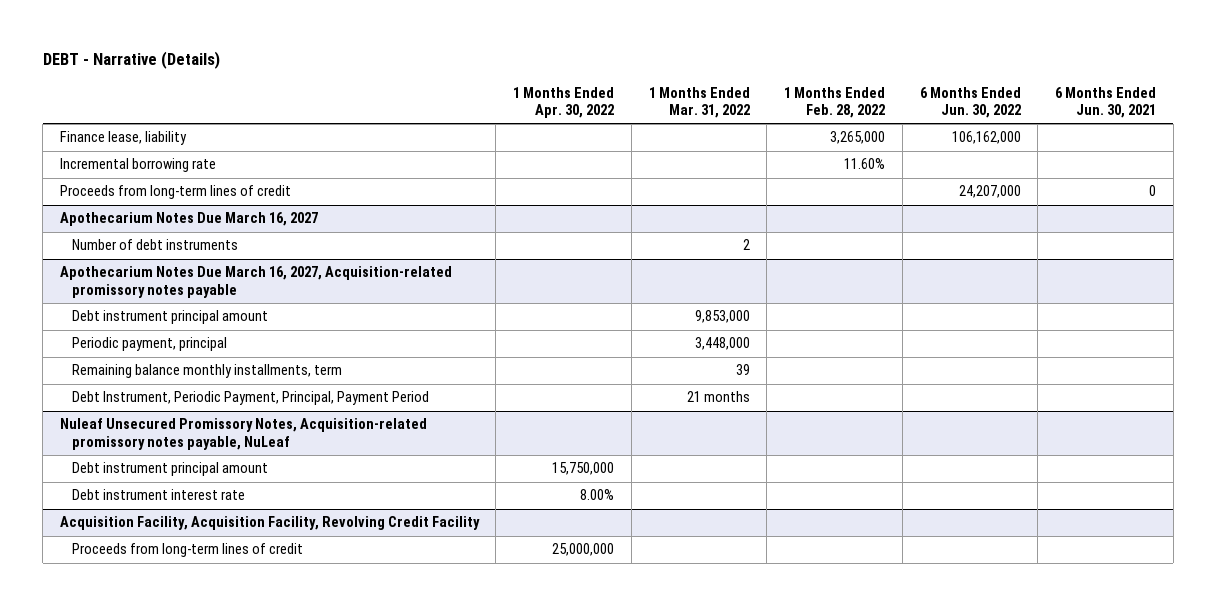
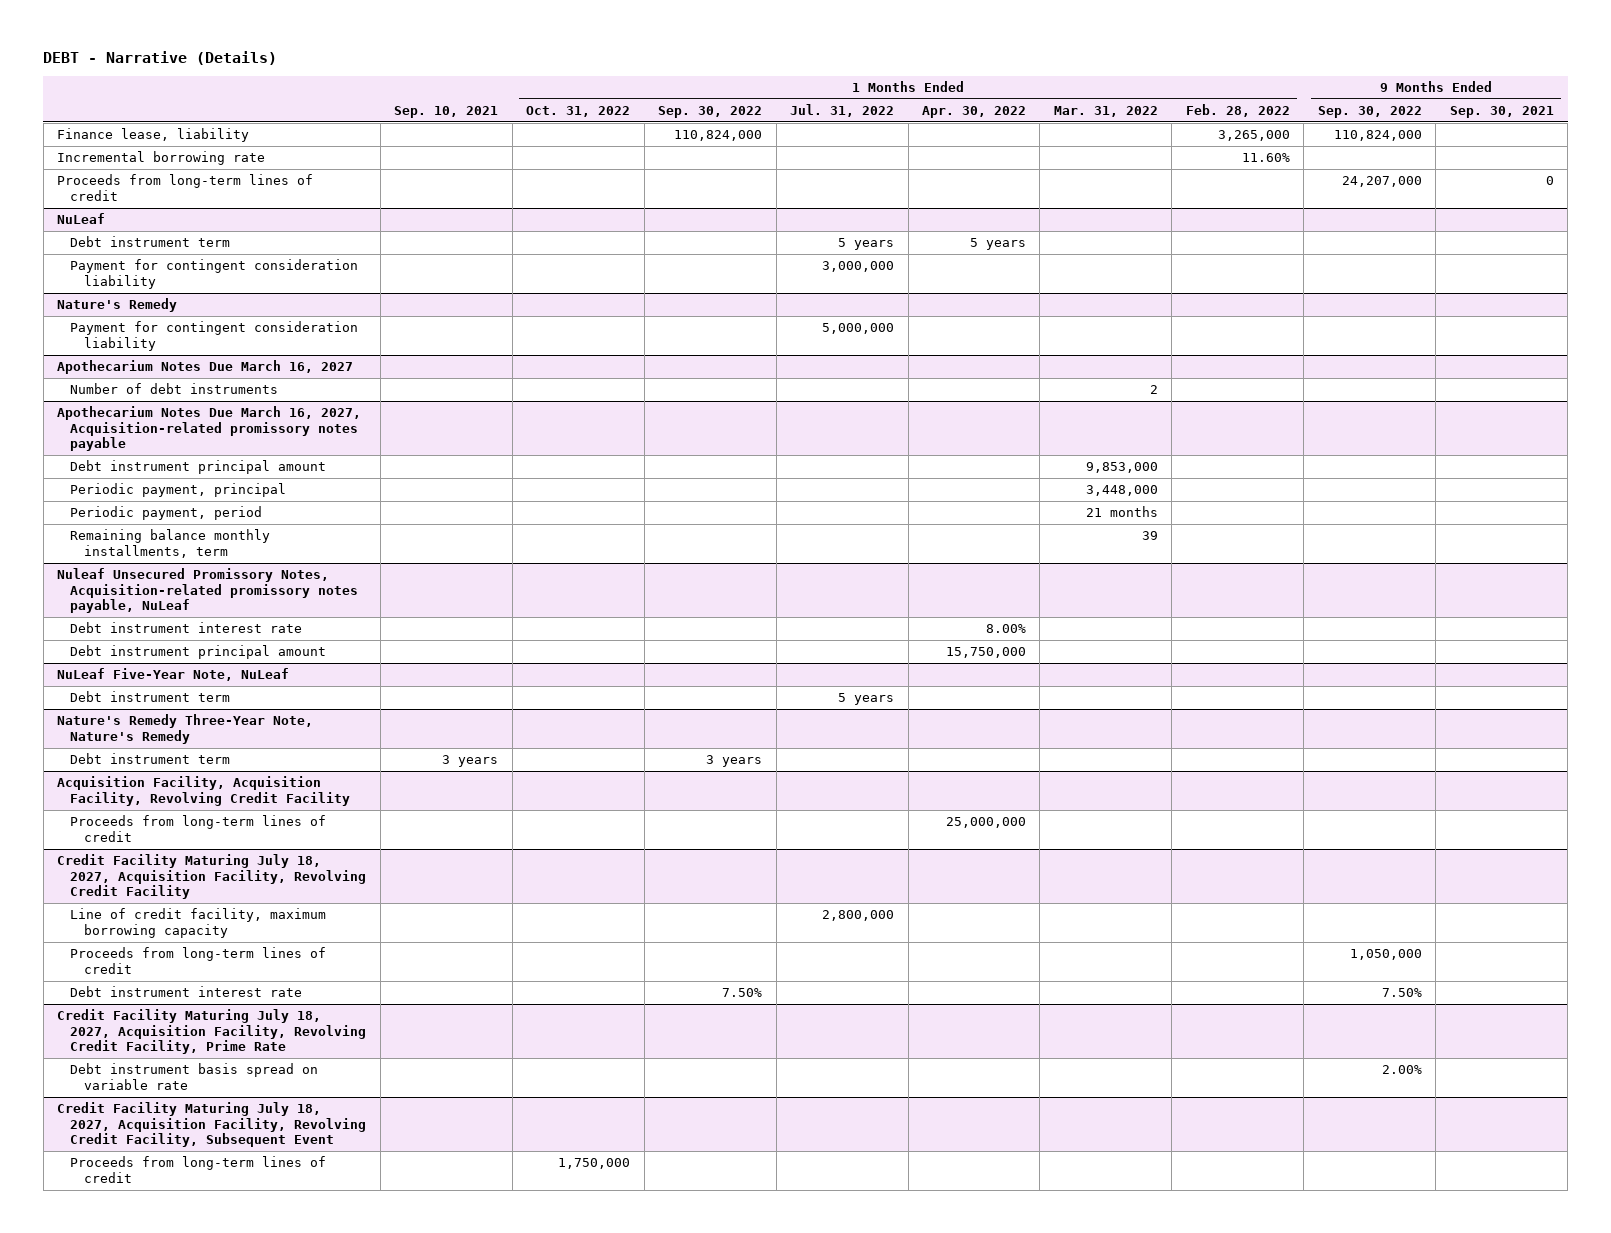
- | 1 Months Ended Apr. 30, 2022 | 1 Months Ended Mar. 31, 2022 | 1 Months Ended Feb. 28, 2022 | 6 Months Ended Jun. 30, 2022 | 6 Months Ended Jun. 30, 2021
+ | Sep. 10, 2021 | 1 Months Ended Oct. 31, 2022 | 1 Months Ended Sep. 30, 2022 | 1 Months Ended Jul. 31, 2022 | 1 Months Ended Apr. 30, 2022 | 1 Months Ended Mar. 31, 2022 | 1 Months Ended Feb. 28, 2022 | 9 Months Ended Sep. 30, 2022 | 9 Months Ended Sep. 30, 2021
+ NuLeaf
+ Debt instrument term | | | | 5 years | 5 years | | | |
+ Payment for contingent consideration liability | | | | 3,000,000 | | | | |
+ Nature's Remedy
+ Payment for contingent consideration liability | | | | 5,000,000 | | | | |
@ Apothecarium Notes Due March 16, 2027, Acquisition-related promissory notes payable
+ Periodic payment, period | | | | | | 21 months | | |
- Debt Instrument, Periodic Payment, Principal, Payment Period | | 21 months | | |
@ Nuleaf Unsecured Promissory Notes, Acquisition-related promissory notes payable, NuLeaf
moved down: Debt instrument principal amount | | | | | 15,750,000 | | | |
+ NuLeaf Five-Year Note, NuLeaf
+ Debt instrument term | | | | 5 years | | | | |
+ Nature's Remedy Three-Year Note, Nature's Remedy
+ Debt instrument term | 3 years | | 3 years | | | | | |
+ Credit Facility Maturing July 18, 2027, Acquisition Facility, Revolving Credit Facility
+ Line of credit facility, maximum borrowing capacity | | | | 2,800,000 | | | | |
+ Proceeds from long-term lines of credit | | | | | | | | 1,050,000 |
+ Debt instrument interest rate | | | 7.50% | | | | | 7.50% |
+ Credit Facility Maturing July 18, 2027, Acquisition Facility, Revolving Credit Facility, Prime Rate
+ Debt instrument basis spread on variable rate | | | | | | | | 2.00% |
+ Credit Facility Maturing July 18, 2027, Acquisition Facility, Revolving Credit Facility, Subsequent Event
+ Proceeds from long-term lines of credit | | 1,750,000 | | | | | | |

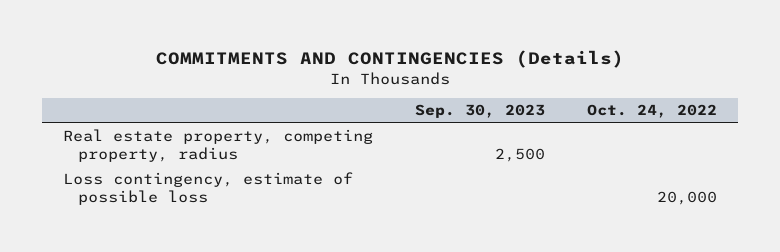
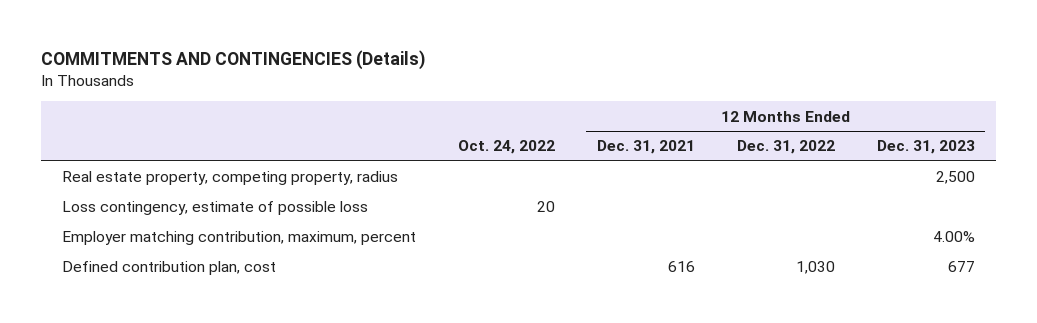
- | Sep. 30, 2023 | Oct. 24, 2022
+ | Oct. 24, 2022 | 12 Months Ended Dec. 31, 2021 | 12 Months Ended Dec. 31, 2022 | 12 Months Ended Dec. 31, 2023
- Loss contingency, estimate of possible loss | | 20,000
+ Loss contingency, estimate of possible loss | 20 | | |
+ Employer matching contribution, maximum, percent | | | | 4.00%
+ Defined contribution plan, cost | | 616 | 1,030 | 677

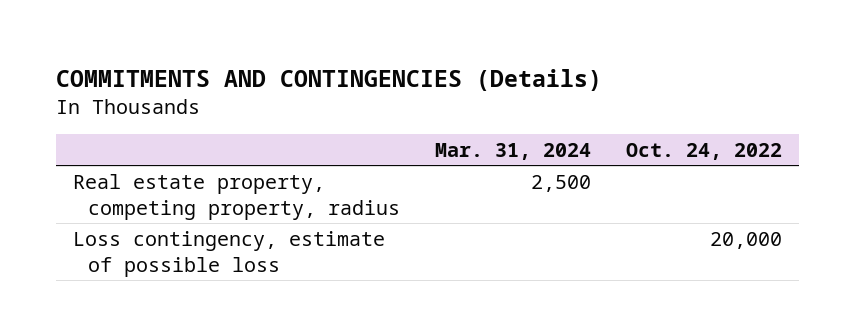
- | Oct. 24, 2022 | 12 Months Ended Dec. 31, 2021 | 12 Months Ended Dec. 31, 2022 | 12 Months Ended Dec. 31, 2023
+ | Mar. 31, 2024 | Oct. 24, 2022
- Loss contingency, estimate of possible loss | 20 | | |
- Employer matching contribution, maximum, percent | | | | 4.00%
- Defined contribution plan, cost | | 616 | 1,030 | 677
+ Loss contingency, estimate of possible loss | | 20,000

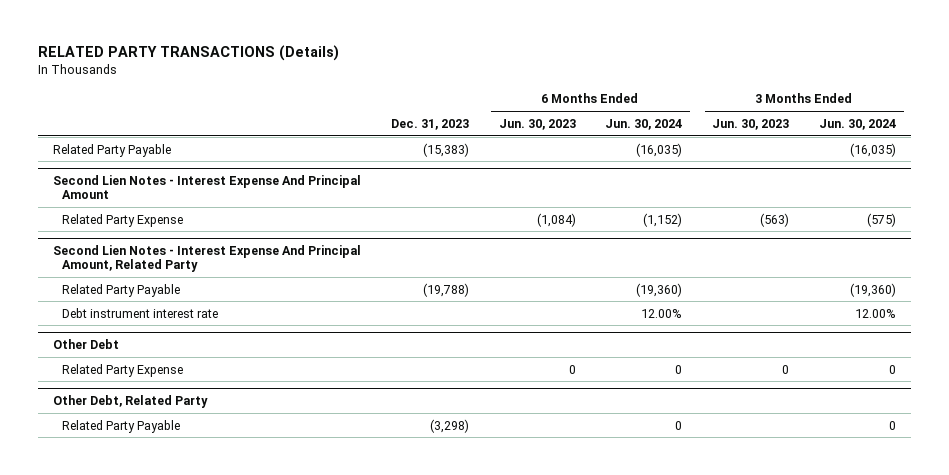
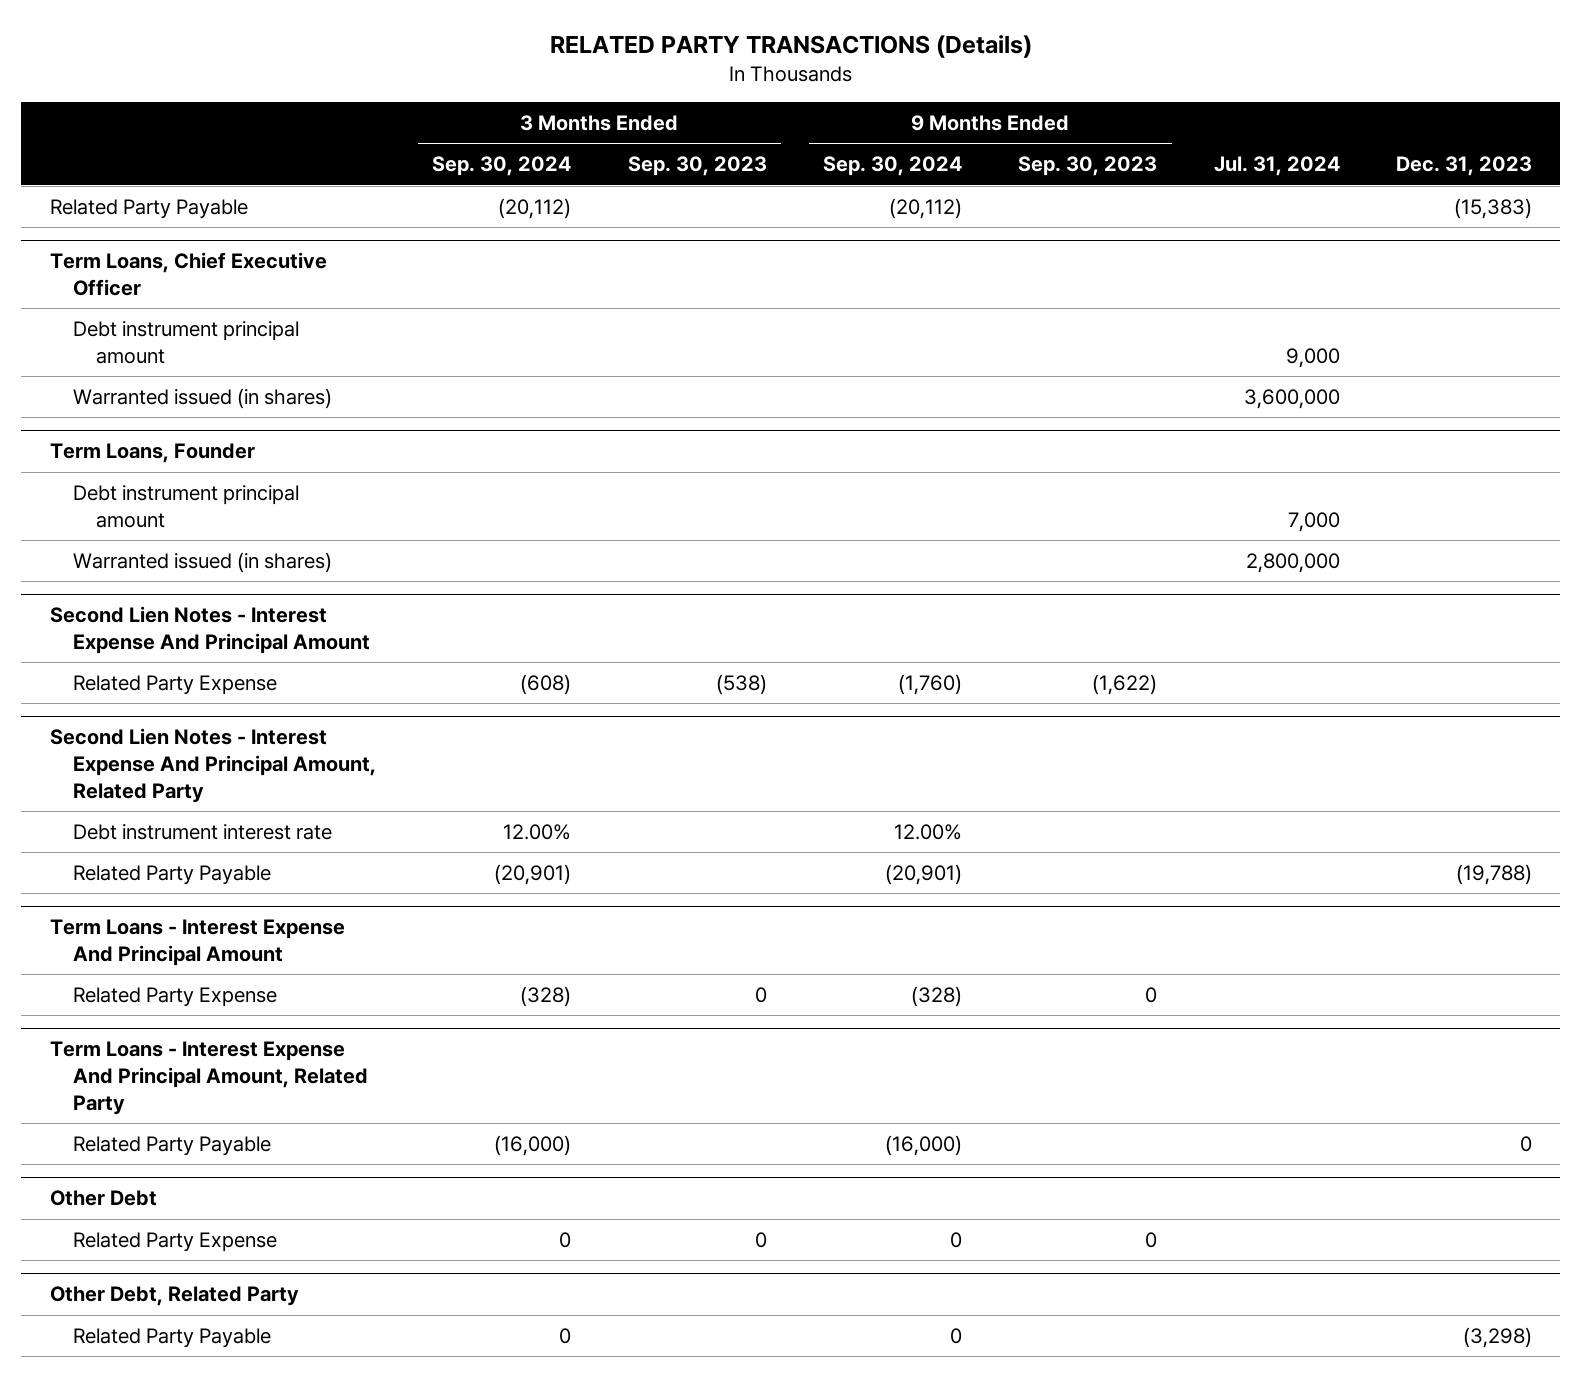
- | Dec. 31, 2023 | 6 Months Ended Jun. 30, 2023 | 6 Months Ended Jun. 30, 2024 | 3 Months Ended Jun. 30, 2023 | 3 Months Ended Jun. 30, 2024
+ | 3 Months Ended Sep. 30, 2024 | 3 Months Ended Sep. 30, 2023 | 9 Months Ended Sep. 30, 2024 | 9 Months Ended Sep. 30, 2023 | Jul. 31, 2024 | Dec. 31, 2023
+ Term Loans, Chief Executive Officer
+ Debt instrument principal amount | | | | | 9,000 |
+ Warranted issued (in shares) | | | | | 3,600,000 |
+ Term Loans, Founder
+ Debt instrument principal amount | | | | | 7,000 |
+ Warranted issued (in shares) | | | | | 2,800,000 |
@ Second Lien Notes - Interest Expense And Principal Amount, Related Party
moved down: Related Party Payable | (20,901) | | (20,901) | | | (19,788)
+ Term Loans - Interest Expense And Principal Amount
+ Related Party Expense | (328) | 0 | (328) | 0 | |
+ Term Loans - Interest Expense And Principal Amount, Related Party
+ Related Party Payable | (16,000) | | (16,000) | | | 0

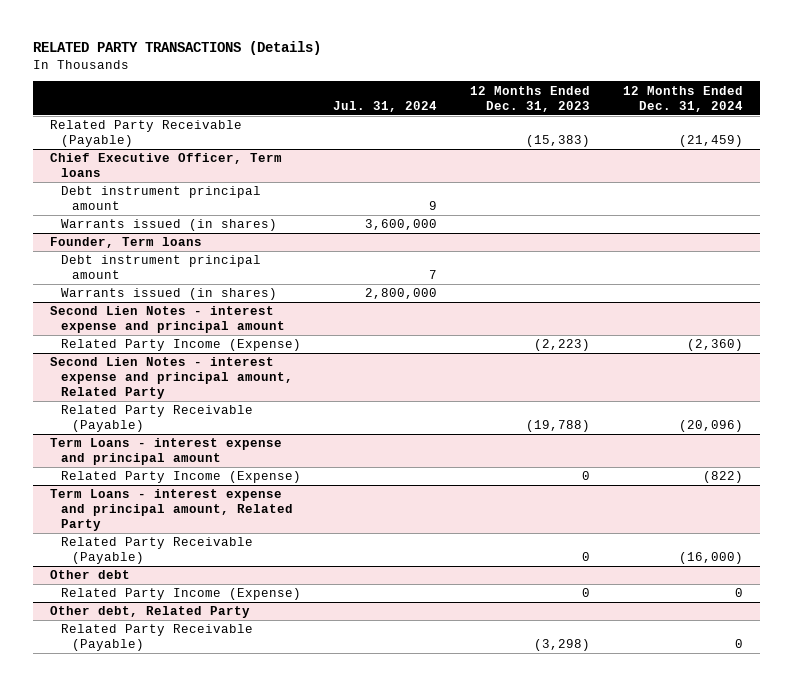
- | 3 Months Ended Sep. 30, 2024 | 3 Months Ended Sep. 30, 2023 | 9 Months Ended Sep. 30, 2024 | 9 Months Ended Sep. 30, 2023 | Jul. 31, 2024 | Dec. 31, 2023
+ | Jul. 31, 2024 | 12 Months Ended Dec. 31, 2023 | 12 Months Ended Dec. 31, 2024
- Related Party Payable | (20,112) | | (20,112) | | | (15,383)
- Term Loans, Chief Executive Officer
- Debt instrument principal amount | | | | | 9,000 |
- Warranted issued (in shares) | | | | | 3,600,000 |
- Term Loans, Founder
- Debt instrument principal amount | | | | | 7,000 |
- Warranted issued (in shares) | | | | | 2,800,000 |
- Second Lien Notes - Interest Expense And Principal Amount
- Related Party Expense | (608) | (538) | (1,760) | (1,622) | |
- Second Lien Notes - Interest Expense And Principal Amount, Related Party
- Debt instrument interest rate | 12.00% | | 12.00% | | |
- Related Party Payable | (20,901) | | (20,901) | | | (19,788)
- Term Loans - Interest Expense And Principal Amount
- Related Party Expense | (328) | 0 | (328) | 0 | |
- Term Loans - Interest Expense And Principal Amount, Related Party
- Related Party Payable | (16,000) | | (16,000) | | | 0
- Other Debt
- Related Party Expense | 0 | 0 | 0 | 0 | |
- Other Debt, Related Party
- Related Party Payable | 0 | | 0 | | | (3,298)
+ Related Party Receivable (Payable) | | (15,383) | (21,459)
+ Chief Executive Officer, Term loans
+ Debt instrument principal amount | 9 | |
+ Warrants issued (in shares) | 3,600,000 | |
+ Founder, Term loans
+ Debt instrument principal amount | 7 | |
+ Warrants issued (in shares) | 2,800,000 | |
+ Second Lien Notes - interest expense and principal amount
+ Related Party Income (Expense) | | (2,223) | (2,360)
+ Second Lien Notes - interest expense and principal amount, Related Party
+ Related Party Receivable (Payable) | | (19,788) | (20,096)
+ Term Loans - interest expense and principal amount
+ Related Party Income (Expense) | | 0 | (822)
+ Term Loans - interest expense and principal amount, Related Party
+ Related Party Receivable (Payable) | | 0 | (16,000)
+ Other debt
+ Related Party Income (Expense) | | 0 | 0
+ Other debt, Related Party
+ Related Party Receivable (Payable) | | (3,298) | 0

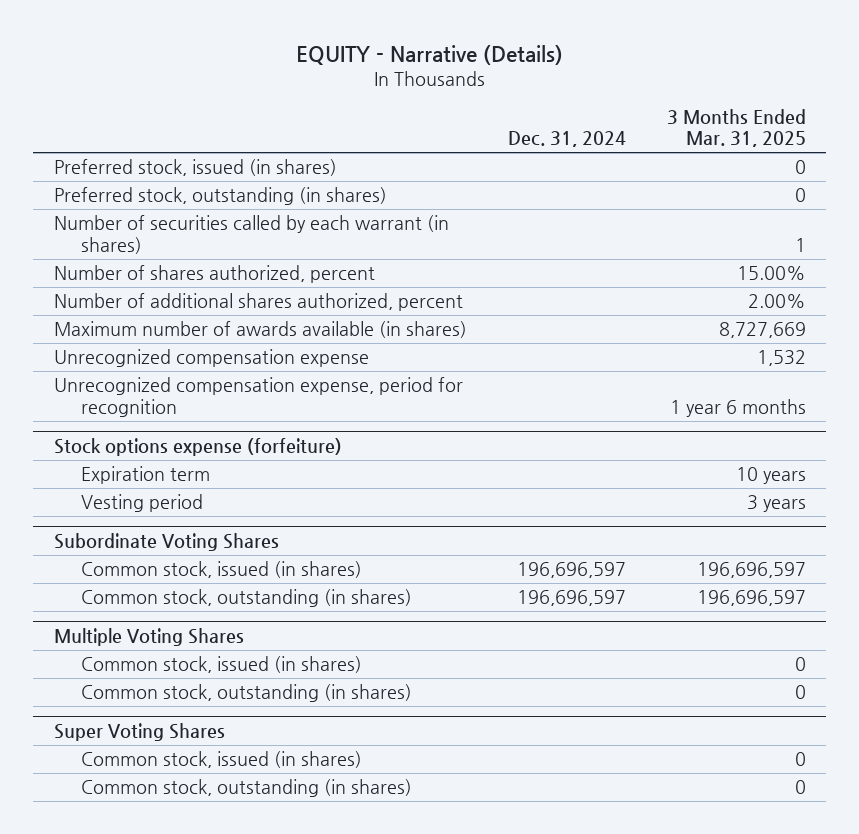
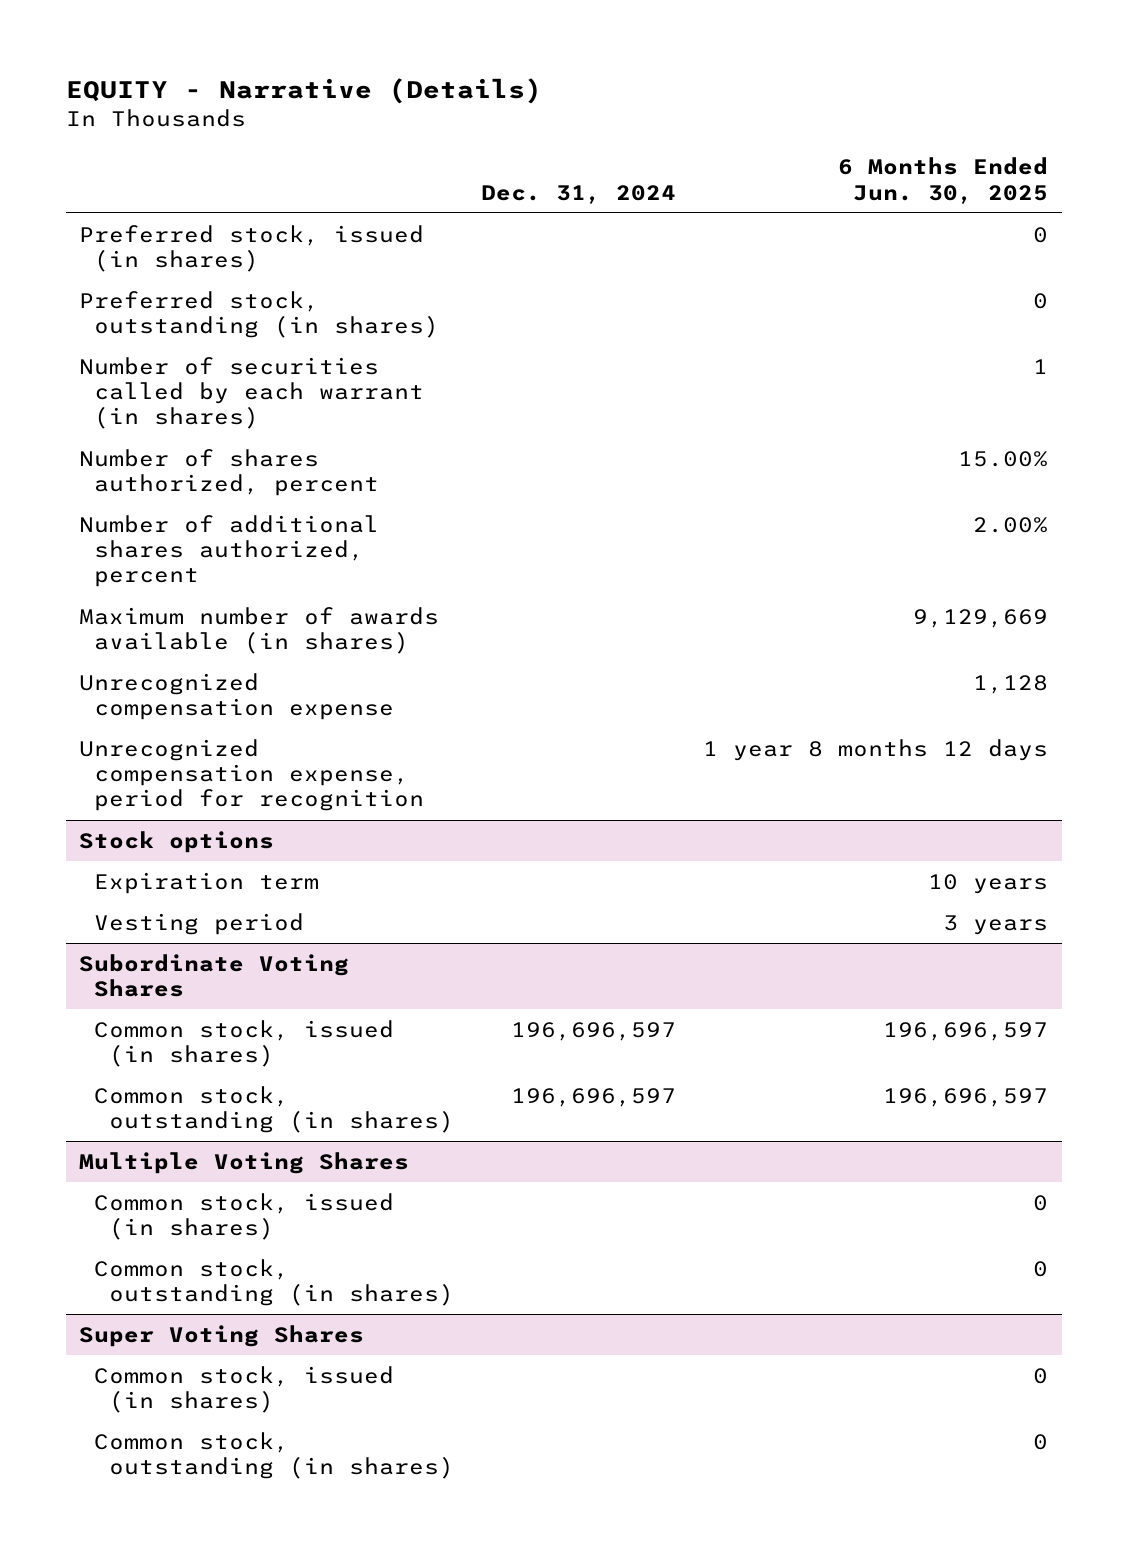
- | Dec. 31, 2024 | 3 Months Ended Mar. 31, 2025
+ | Dec. 31, 2024 | 6 Months Ended Jun. 30, 2025
- Stock options expense (forfeiture)
+ Stock options

